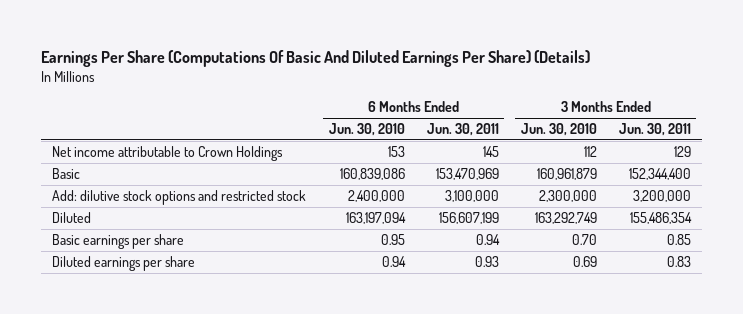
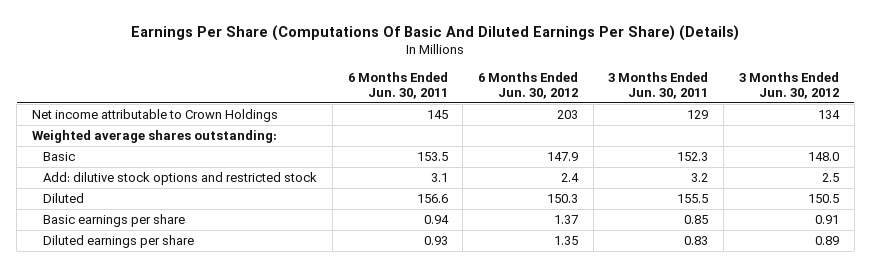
- | 6 Months Ended Jun. 30, 2010 | 6 Months Ended Jun. 30, 2011 | 3 Months Ended Jun. 30, 2010 | 3 Months Ended Jun. 30, 2011
+ | 6 Months Ended Jun. 30, 2011 | 6 Months Ended Jun. 30, 2012 | 3 Months Ended Jun. 30, 2011 | 3 Months Ended Jun. 30, 2012
- Basic | 160,839,086 | 153,470,969 | 160,961,879 | 152,344,400
- Add: dilutive stock options and restricted stock | 2,400,000 | 3,100,000 | 2,300,000 | 3,200,000
- Diluted | 163,197,094 | 156,607,199 | 163,292,749 | 155,486,354
+ Weighted average shares outstanding:
+ Basic | 153.5 | 147.9 | 152.3 | 148.0
+ Add: dilutive stock options and restricted stock | 3.1 | 2.4 | 3.2 | 2.5
+ Diluted | 156.6 | 150.3 | 155.5 | 150.5

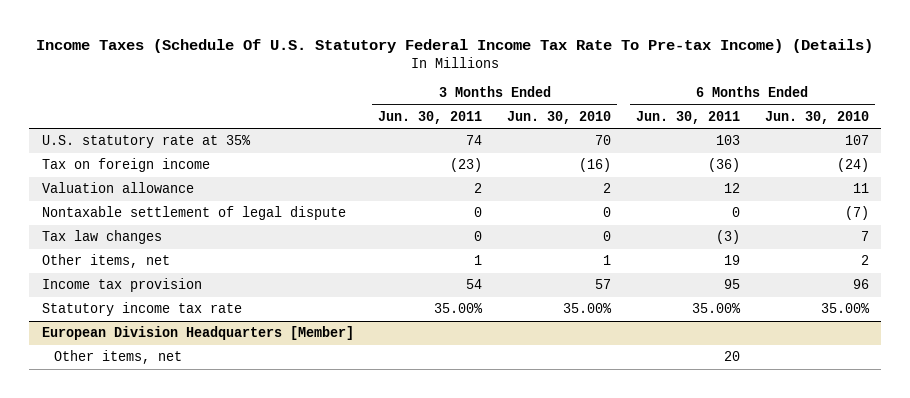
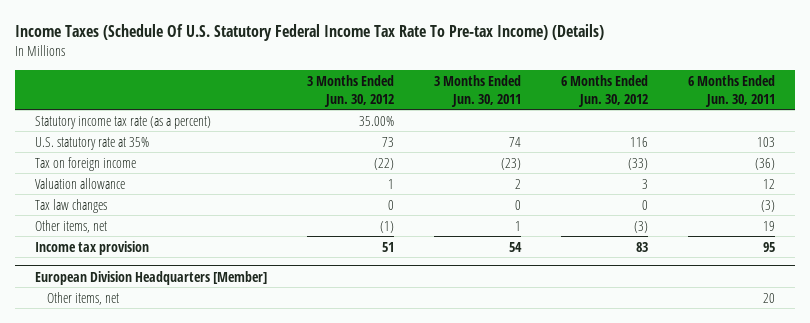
- | 3 Months Ended Jun. 30, 2011 | 3 Months Ended Jun. 30, 2010 | 6 Months Ended Jun. 30, 2011 | 6 Months Ended Jun. 30, 2010
+ | 3 Months Ended Jun. 30, 2012 | 3 Months Ended Jun. 30, 2011 | 6 Months Ended Jun. 30, 2012 | 6 Months Ended Jun. 30, 2011
+ Statutory income tax rate (as a percent) | 35.00% | | |
- Nontaxable settlement of legal dispute | 0 | 0 | 0 | (7)
- Statutory income tax rate | 35.00% | 35.00% | 35.00% | 35.00%

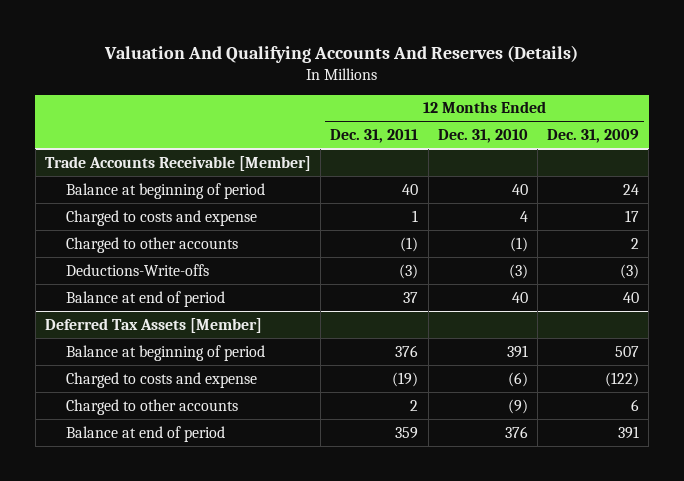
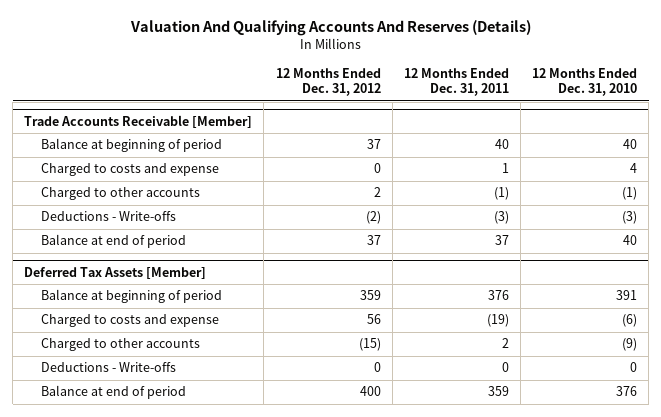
- | 12 Months Ended Dec. 31, 2011 | 12 Months Ended Dec. 31, 2010 | 12 Months Ended Dec. 31, 2009
+ | 12 Months Ended Dec. 31, 2012 | 12 Months Ended Dec. 31, 2011 | 12 Months Ended Dec. 31, 2010
@ Trade Accounts Receivable [Member]
- Deductions-Write-offs | (3) | (3) | (3)
+ Deductions - Write-offs | (2) | (3) | (3)
@ Deferred Tax Assets [Member]
+ Deductions - Write-offs | 0 | 0 | 0

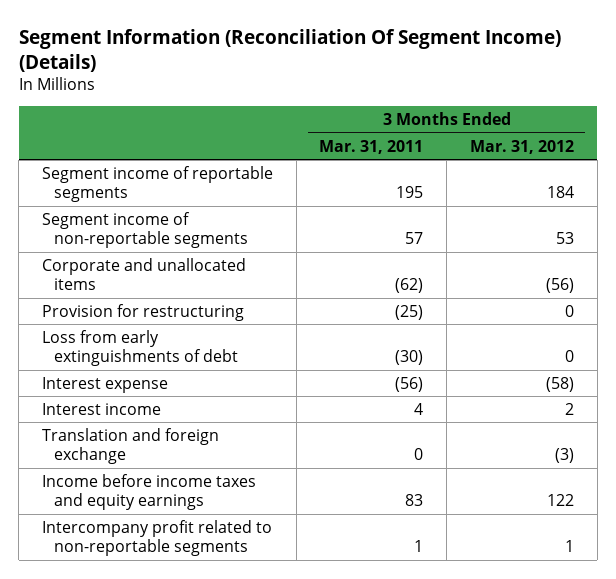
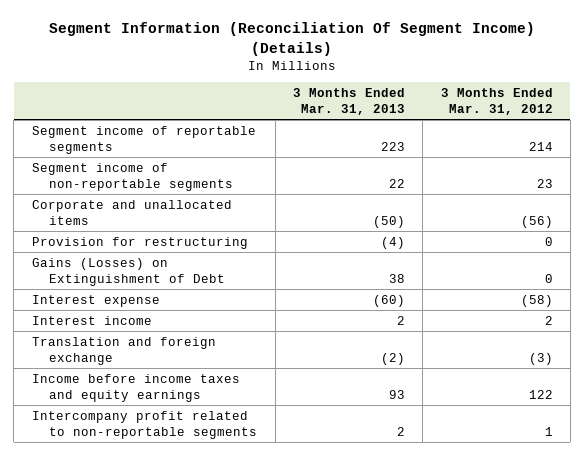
- | 3 Months Ended Mar. 31, 2011 | 3 Months Ended Mar. 31, 2012
+ | 3 Months Ended Mar. 31, 2013 | 3 Months Ended Mar. 31, 2012
- Segment income of reportable segments | 195 | 184
- Segment income of non-reportable segments | 57 | 53
+ Segment income of reportable segments | 223 | 214
+ Segment income of non-reportable segments | 22 | 23
- Loss from early extinguishments of debt | (30) | 0
+ Gains (Losses) on Extinguishment of Debt | 38 | 0

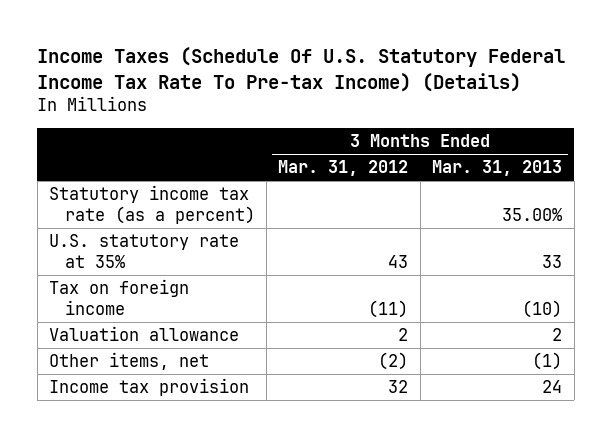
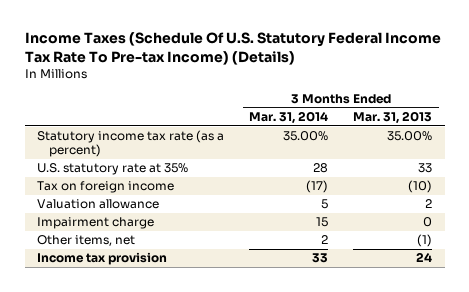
- | 3 Months Ended Mar. 31, 2012 | 3 Months Ended Mar. 31, 2013
+ | 3 Months Ended Mar. 31, 2014 | 3 Months Ended Mar. 31, 2013
+ Impairment charge | 15 | 0

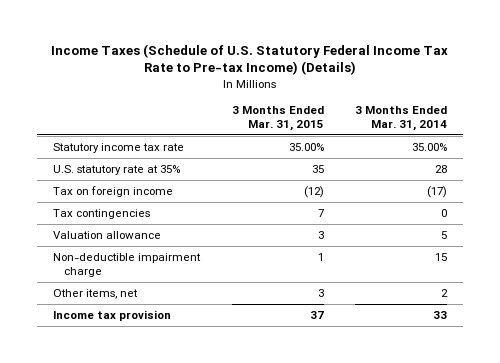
- Income Taxes (Schedule Of U.S. Statutory Federal Income Tax Rate To Pre-tax Income) (Details)
+ Income Taxes (Schedule of U.S. Statutory Federal Income Tax Rate to Pre-tax Income) (Details)
- | 3 Months Ended Mar. 31, 2014 | 3 Months Ended Mar. 31, 2013
+ | 3 Months Ended Mar. 31, 2015 | 3 Months Ended Mar. 31, 2014
- Statutory income tax rate (as a percent) | 35.00% | 35.00%
+ Statutory income tax rate | 35.00% | 35.00%
+ Tax contingencies | 7 | 0
- Impairment charge | 15 | 0
+ Non-deductible impairment charge | 1 | 15

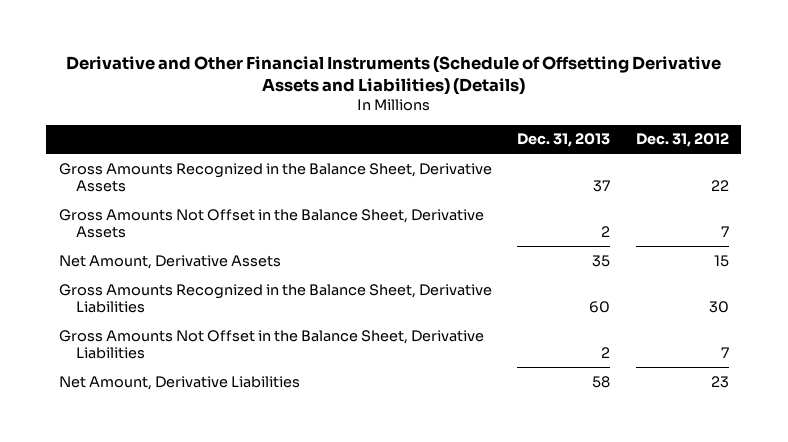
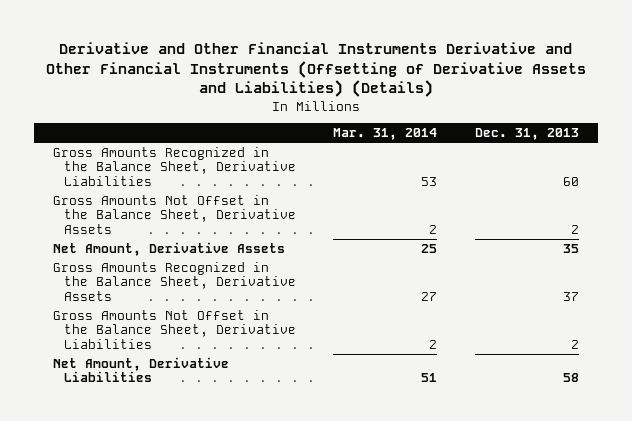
- Derivative and Other Financial Instruments (Schedule of Offsetting Derivative Assets and Liabilities) (Details)
+ Derivative and Other Financial Instruments Derivative and Other Financial Instruments (Offsetting of Derivative Assets and Liabilities) (Details)
- | Dec. 31, 2013 | Dec. 31, 2012
+ | Mar. 31, 2014 | Dec. 31, 2013
moved up: Gross Amounts Recognized in the Balance Sheet, Derivative Liabilities | 53 | 60
moved down: Gross Amounts Recognized in the Balance Sheet, Derivative Assets | 27 | 37

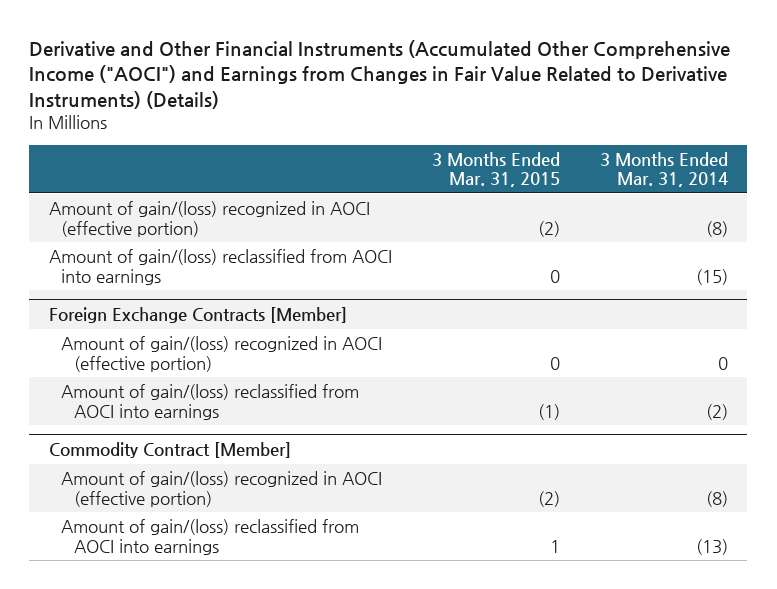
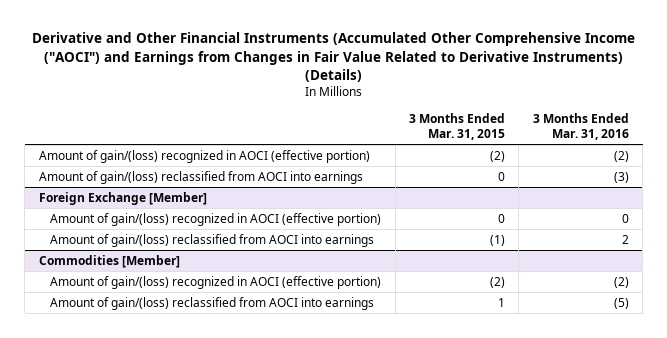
- | 3 Months Ended Mar. 31, 2015 | 3 Months Ended Mar. 31, 2014
+ | 3 Months Ended Mar. 31, 2015 | 3 Months Ended Mar. 31, 2016
- Foreign Exchange Contracts [Member]
+ Foreign Exchange [Member]
- Commodity Contract [Member]
+ Commodities [Member]

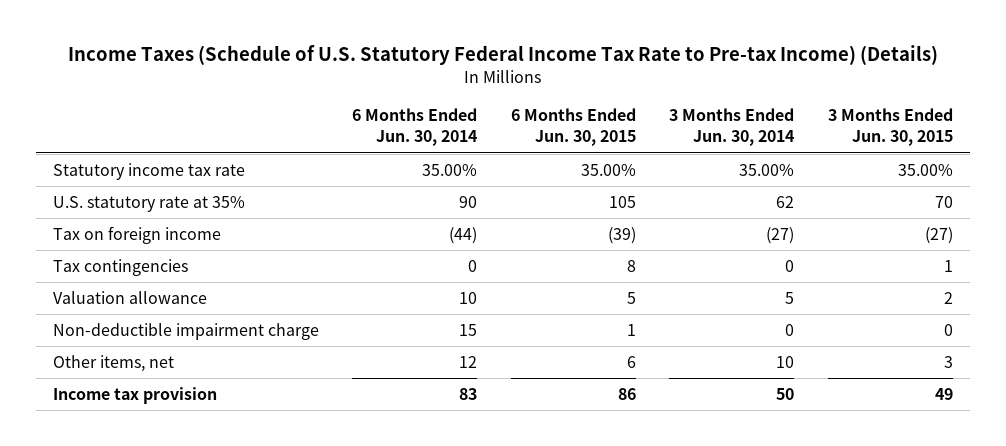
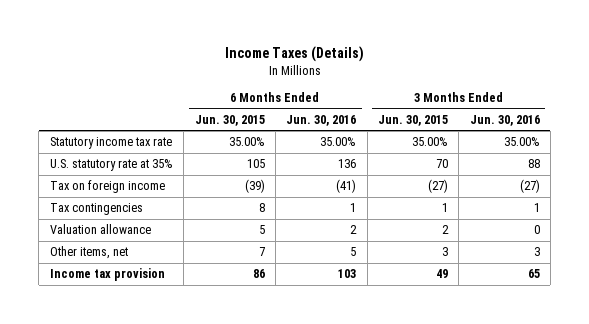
- Income Taxes (Schedule of U.S. Statutory Federal Income Tax Rate to Pre-tax Income) (Details)
+ Income Taxes (Details)
- | 6 Months Ended Jun. 30, 2014 | 6 Months Ended Jun. 30, 2015 | 3 Months Ended Jun. 30, 2014 | 3 Months Ended Jun. 30, 2015
+ | 6 Months Ended Jun. 30, 2015 | 6 Months Ended Jun. 30, 2016 | 3 Months Ended Jun. 30, 2015 | 3 Months Ended Jun. 30, 2016
- Non-deductible impairment charge | 15 | 1 | 0 | 0
- Other items, net | 12 | 6 | 10 | 3
+ Other items, net | 7 | 5 | 3 | 3

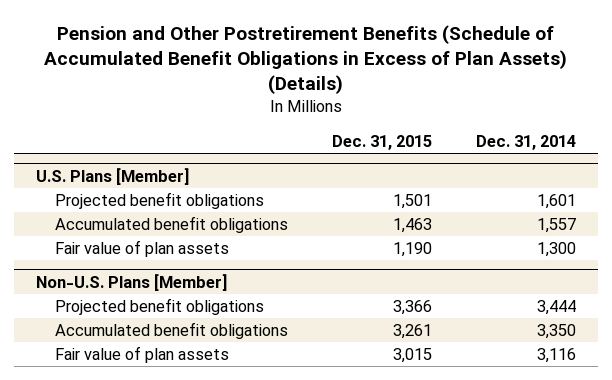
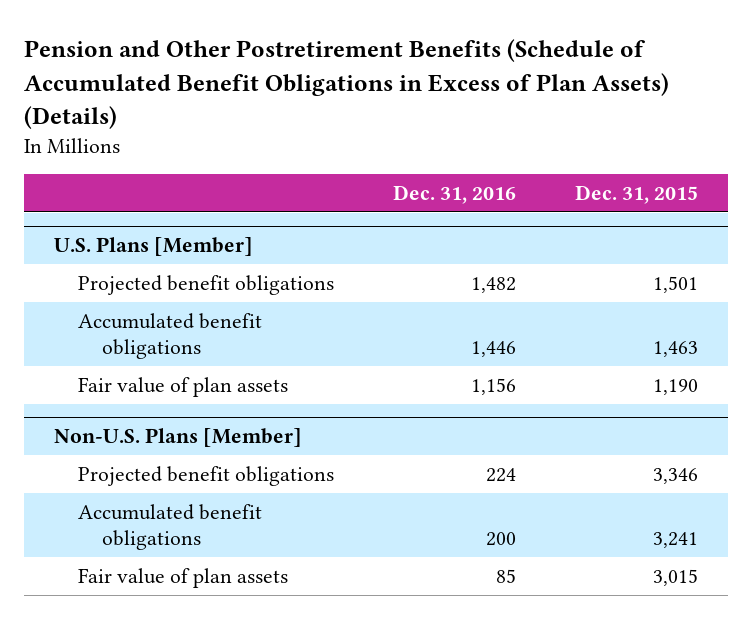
- | Dec. 31, 2015 | Dec. 31, 2014
+ | Dec. 31, 2016 | Dec. 31, 2015
@ Non-U.S. Plans [Member]
- Projected benefit obligations | 3,366 | 3,444
- Accumulated benefit obligations | 3,261 | 3,350
+ Projected benefit obligations | 224 | 3,346
+ Accumulated benefit obligations | 200 | 3,241

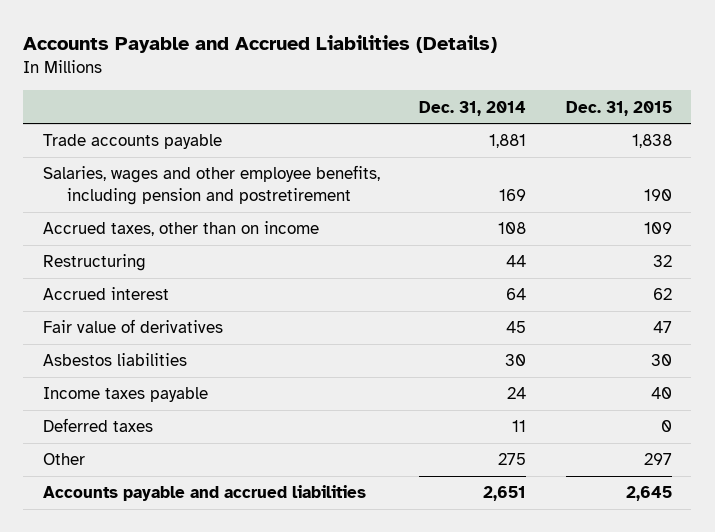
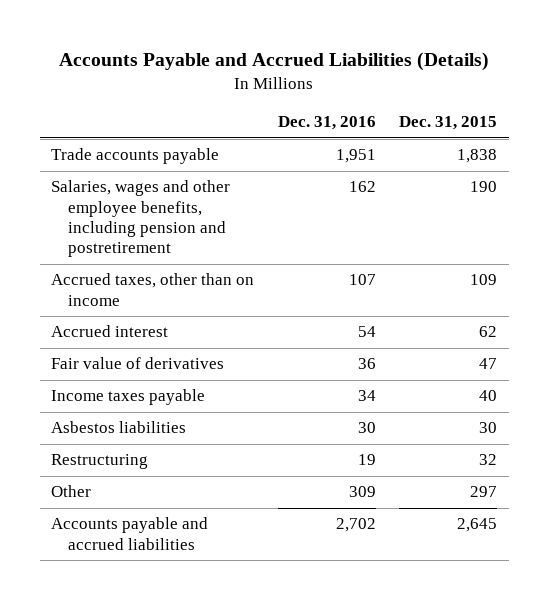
- | Dec. 31, 2014 | Dec. 31, 2015
+ | Dec. 31, 2016 | Dec. 31, 2015
- Deferred taxes | 11 | 0
moved down: Asbestos liabilities | 30 | 30
moved down: Restructuring | 19 | 32

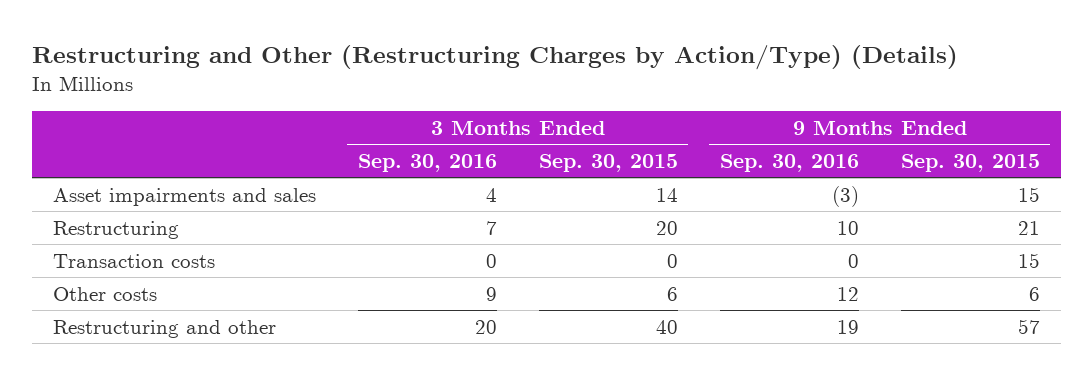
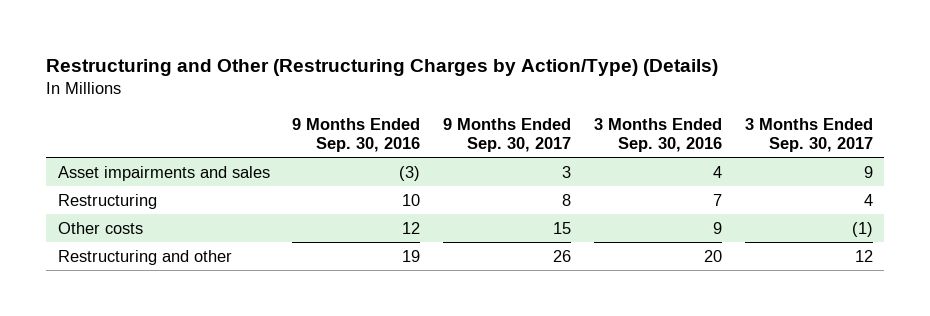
- | 3 Months Ended Sep. 30, 2016 | 3 Months Ended Sep. 30, 2015 | 9 Months Ended Sep. 30, 2016 | 9 Months Ended Sep. 30, 2015
+ | 9 Months Ended Sep. 30, 2016 | 9 Months Ended Sep. 30, 2017 | 3 Months Ended Sep. 30, 2016 | 3 Months Ended Sep. 30, 2017
- Transaction costs | 0 | 0 | 0 | 15

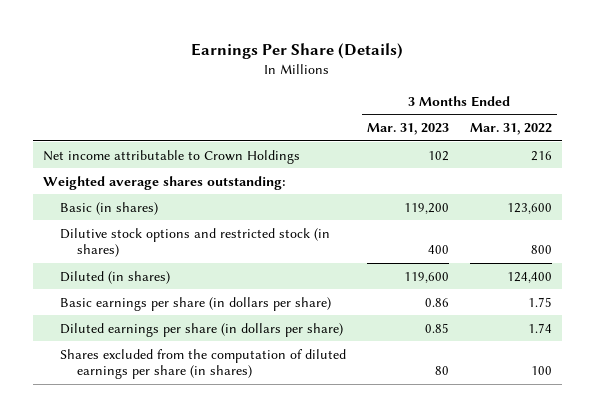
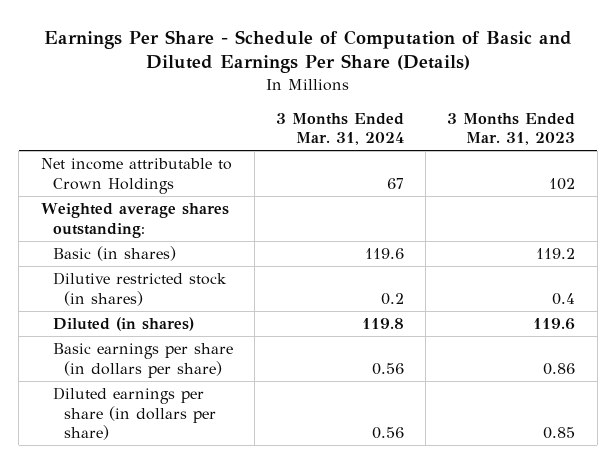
- Earnings Per Share (Details)
+ Earnings Per Share - Schedule of Computation of Basic and Diluted Earnings Per Share (Details)
- | 3 Months Ended Mar. 31, 2023 | 3 Months Ended Mar. 31, 2022
+ | 3 Months Ended Mar. 31, 2024 | 3 Months Ended Mar. 31, 2023
- Basic (in shares) | 119,200 | 123,600
- Dilutive stock options and restricted stock (in shares) | 400 | 800
- Diluted (in shares) | 119,600 | 124,400
+ Basic (in shares) | 119.6 | 119.2
+ Dilutive restricted stock (in shares) | 0.2 | 0.4
+ Diluted (in shares) | 119.8 | 119.6
- Shares excluded from the computation of diluted earnings per share (in shares) | 80 | 100

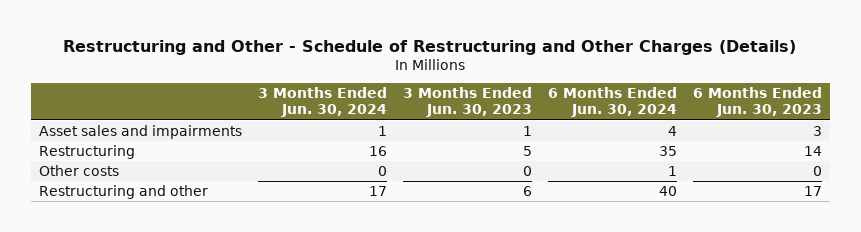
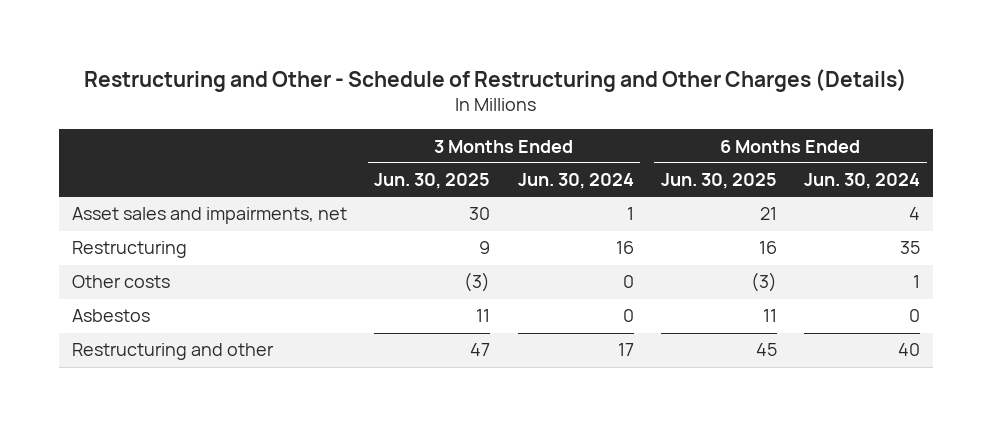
- | 3 Months Ended Jun. 30, 2024 | 3 Months Ended Jun. 30, 2023 | 6 Months Ended Jun. 30, 2024 | 6 Months Ended Jun. 30, 2023
+ | 3 Months Ended Jun. 30, 2025 | 3 Months Ended Jun. 30, 2024 | 6 Months Ended Jun. 30, 2025 | 6 Months Ended Jun. 30, 2024
- Asset sales and impairments | 1 | 1 | 4 | 3
+ Asset sales and impairments, net | 30 | 1 | 21 | 4
+ Asbestos | 11 | 0 | 11 | 0

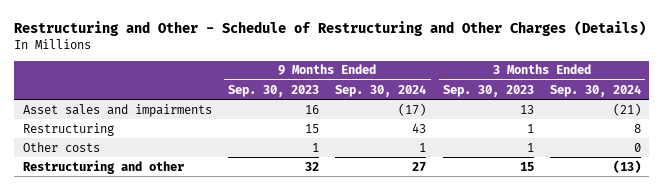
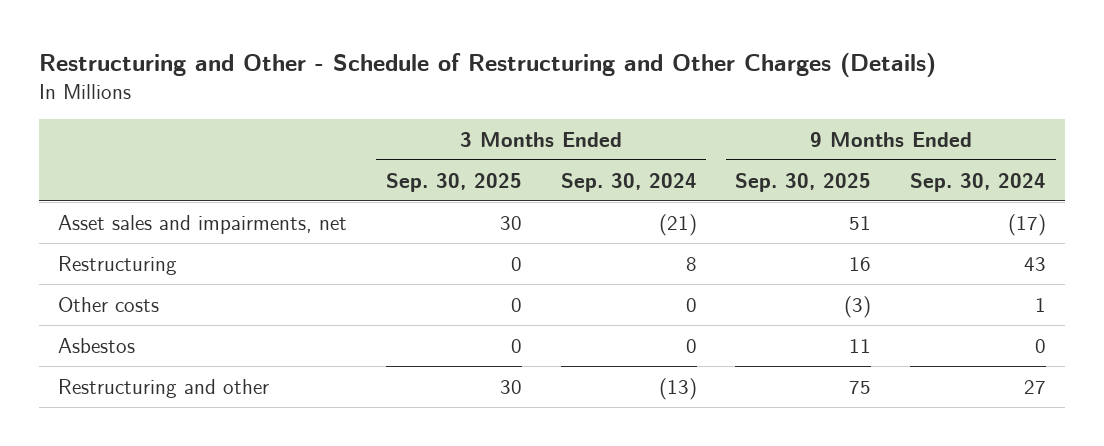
- | 9 Months Ended Sep. 30, 2023 | 9 Months Ended Sep. 30, 2024 | 3 Months Ended Sep. 30, 2023 | 3 Months Ended Sep. 30, 2024
+ | 3 Months Ended Sep. 30, 2025 | 3 Months Ended Sep. 30, 2024 | 9 Months Ended Sep. 30, 2025 | 9 Months Ended Sep. 30, 2024
- Asset sales and impairments | 16 | (17) | 13 | (21)
+ Asset sales and impairments, net | 30 | (21) | 51 | (17)
+ Asbestos | 0 | 0 | 11 | 0

